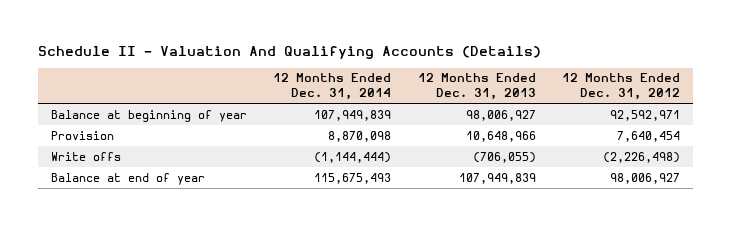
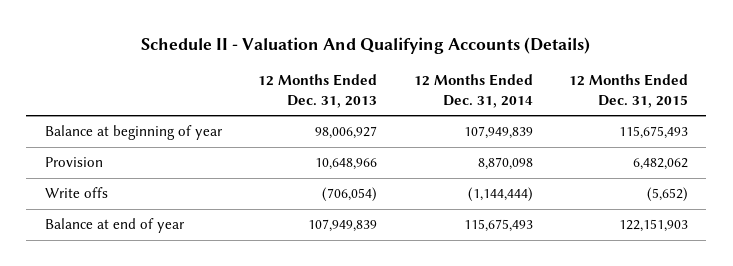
- | 12 Months Ended Dec. 31, 2014 | 12 Months Ended Dec. 31, 2013 | 12 Months Ended Dec. 31, 2012
+ | 12 Months Ended Dec. 31, 2013 | 12 Months Ended Dec. 31, 2014 | 12 Months Ended Dec. 31, 2015
- Write offs | (1,144,444) | (706,055) | (2,226,498)
+ Write offs | (706,054) | (1,144,444) | (5,652)

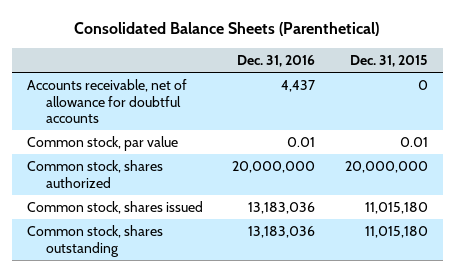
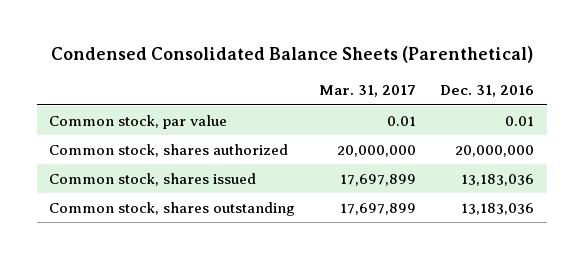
- Consolidated Balance Sheets (Parenthetical)
+ Condensed Consolidated Balance Sheets (Parenthetical)
- | Dec. 31, 2016 | Dec. 31, 2015
+ | Mar. 31, 2017 | Dec. 31, 2016
- Accounts receivable, net of allowance for doubtful accounts | 4,437 | 0

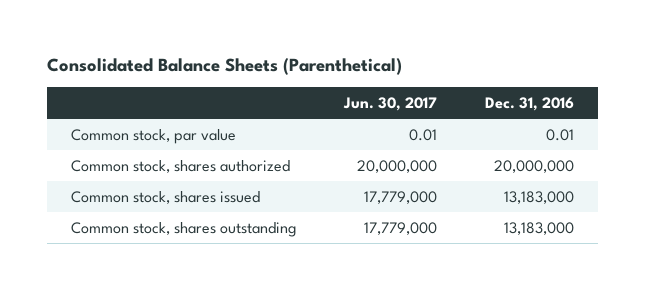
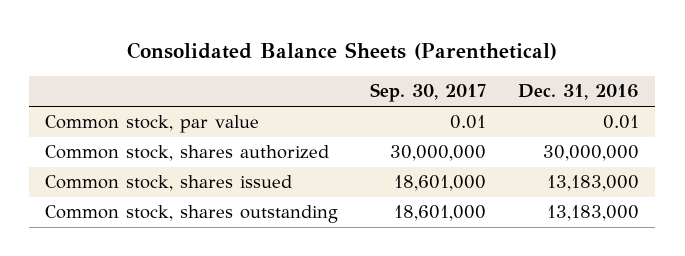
- | Jun. 30, 2017 | Dec. 31, 2016
+ | Sep. 30, 2017 | Dec. 31, 2016
- Common stock, shares authorized | 20,000,000 | 20,000,000
+ Common stock, shares authorized | 30,000,000 | 30,000,000

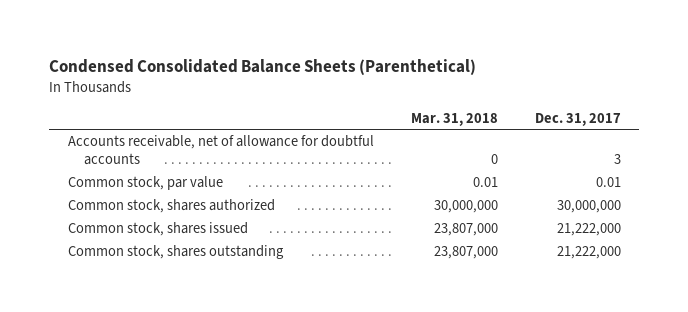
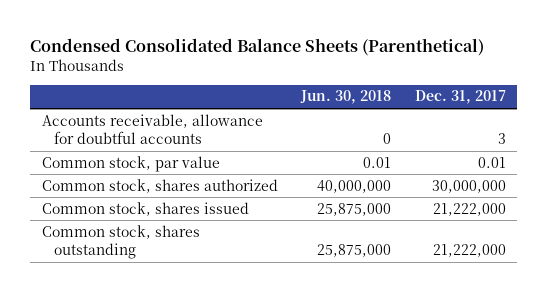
- | Mar. 31, 2018 | Dec. 31, 2017
+ | Jun. 30, 2018 | Dec. 31, 2017
- Accounts receivable, net of allowance for doubtful accounts | 0 | 3
+ Accounts receivable, allowance for doubtful accounts | 0 | 3

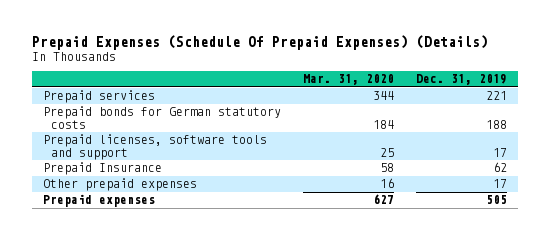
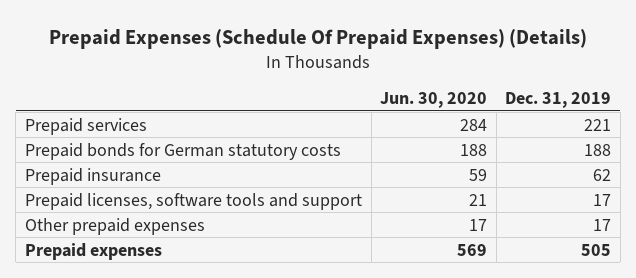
- | Mar. 31, 2020 | Dec. 31, 2019
+ | Jun. 30, 2020 | Dec. 31, 2019
+ Prepaid insurance | 59 | 62
- Prepaid Insurance | 58 | 62

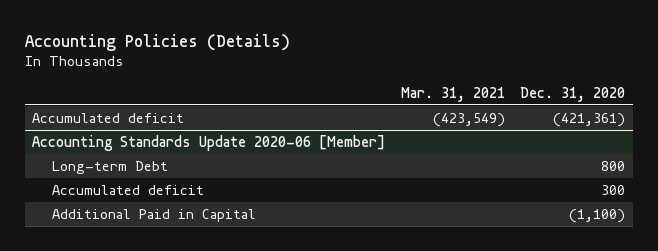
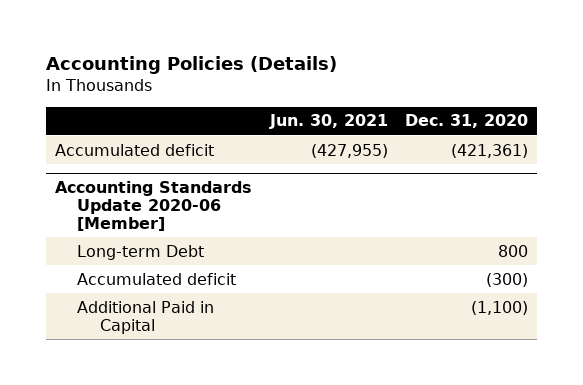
- | Mar. 31, 2021 | Dec. 31, 2020
+ | Jun. 30, 2021 | Dec. 31, 2020
@ Accounting Standards Update 2020-06 [Member]
- Accumulated deficit | | 300
+ Accumulated deficit | | (300)

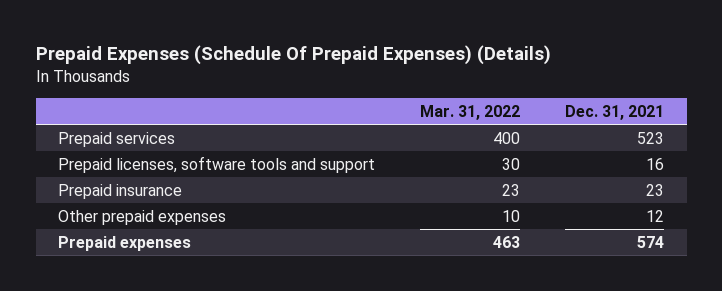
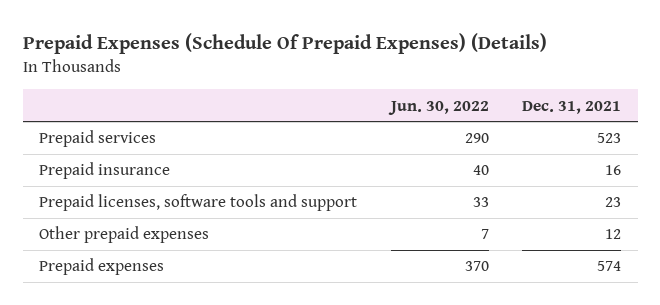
- | Mar. 31, 2022 | Dec. 31, 2021
+ | Jun. 30, 2022 | Dec. 31, 2021
- Prepaid licenses, software tools and support | 30 | 16
- Prepaid insurance | 23 | 23
+ Prepaid insurance | 40 | 16
+ Prepaid licenses, software tools and support | 33 | 23

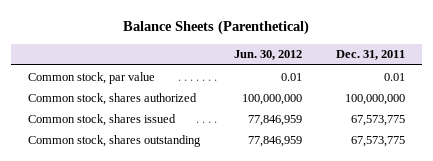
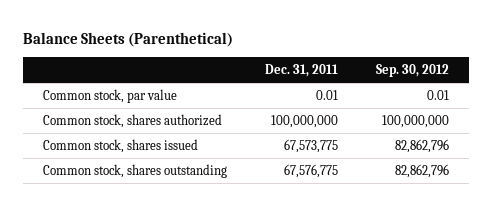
- | Jun. 30, 2012 | Dec. 31, 2011
+ | Dec. 31, 2011 | Sep. 30, 2012
- Common stock, shares outstanding | 77,846,959 | 67,573,775
+ Common stock, shares outstanding | 67,576,775 | 82,862,796

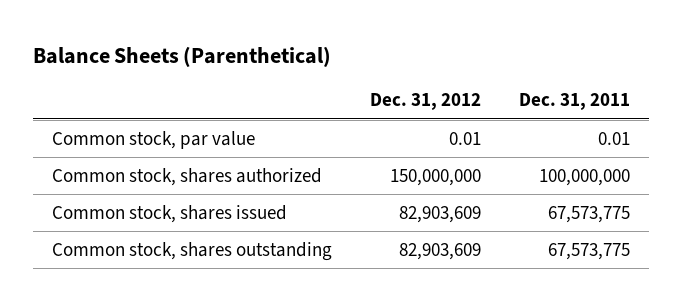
- | Dec. 31, 2011 | Sep. 30, 2012
+ | Dec. 31, 2012 | Dec. 31, 2011
- Common stock, shares outstanding | 67,576,775 | 82,862,796
+ Common stock, shares outstanding | 82,903,609 | 67,573,775

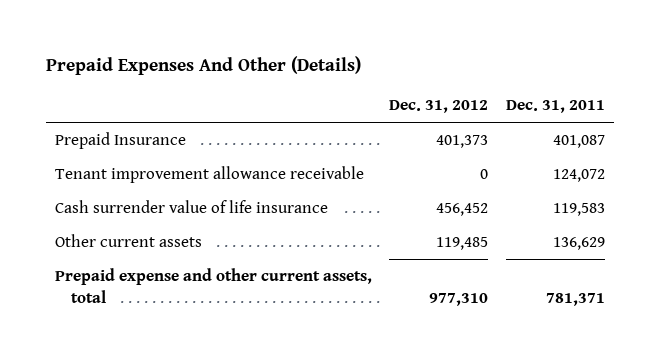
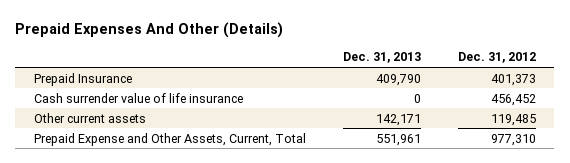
- | Dec. 31, 2012 | Dec. 31, 2011
+ | Dec. 31, 2013 | Dec. 31, 2012
- Tenant improvement allowance receivable | 0 | 124,072
- Prepaid expense and other current assets, total | 977,310 | 781,371
+ Prepaid Expense and Other Assets, Current, Total | 551,961 | 977,310

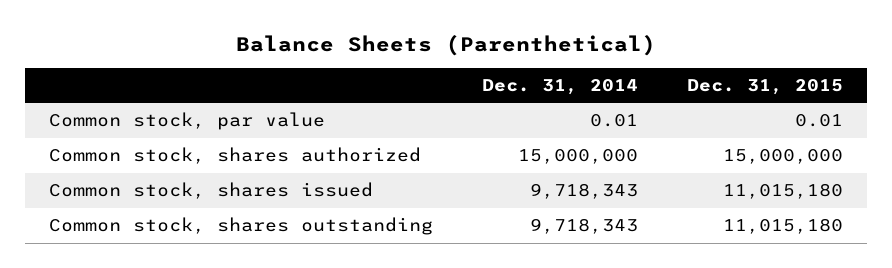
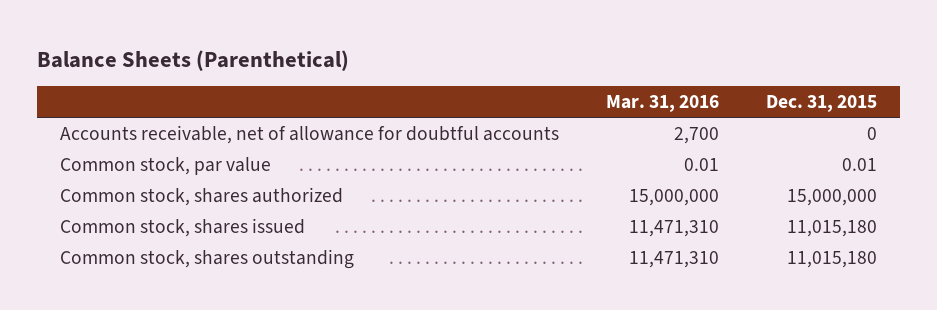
- | Dec. 31, 2014 | Dec. 31, 2015
+ | Mar. 31, 2016 | Dec. 31, 2015
+ Accounts receivable, net of allowance for doubtful accounts | 2,700 | 0

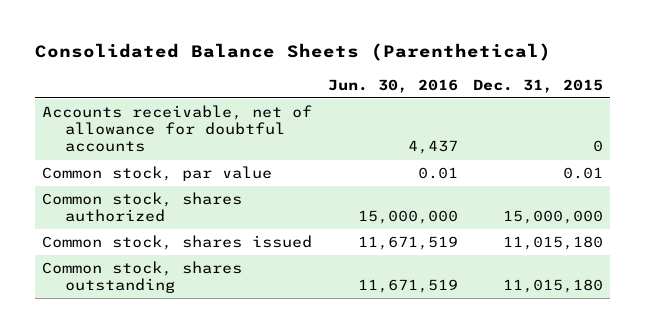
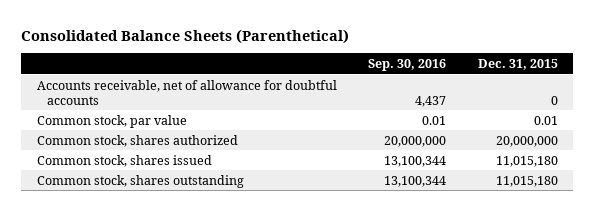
- | Jun. 30, 2016 | Dec. 31, 2015
+ | Sep. 30, 2016 | Dec. 31, 2015
- Common stock, shares authorized | 15,000,000 | 15,000,000
+ Common stock, shares authorized | 20,000,000 | 20,000,000

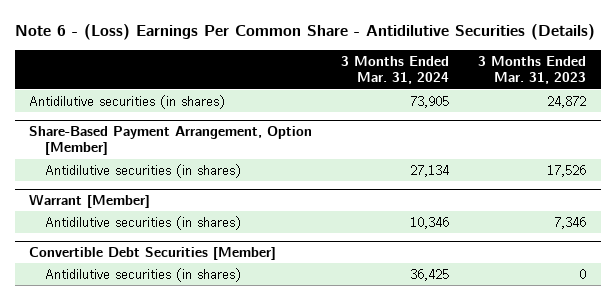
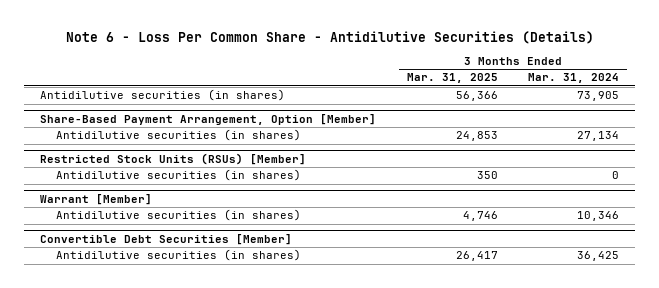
- Note 6 - (Loss) Earnings Per Common Share - Antidilutive Securities (Details)
+ Note 6 - Loss Per Common Share - Antidilutive Securities (Details)
- | 3 Months Ended Mar. 31, 2024 | 3 Months Ended Mar. 31, 2023
+ | 3 Months Ended Mar. 31, 2025 | 3 Months Ended Mar. 31, 2024
+ Restricted Stock Units (RSUs) [Member]
+ Antidilutive securities (in shares) | 350 | 0

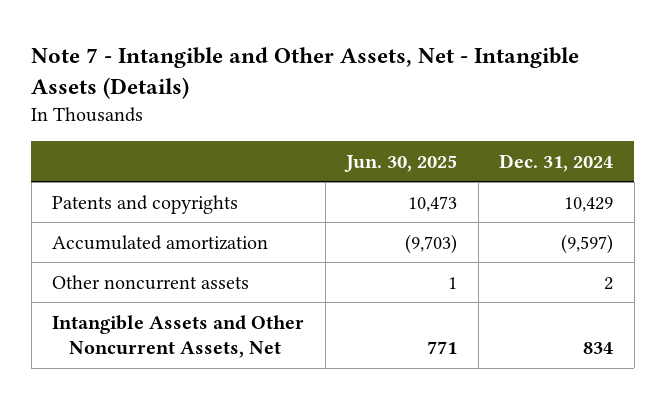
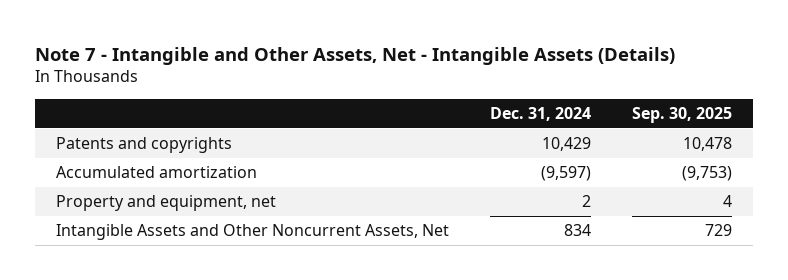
- | Jun. 30, 2025 | Dec. 31, 2024
+ | Dec. 31, 2024 | Sep. 30, 2025
- Other noncurrent assets | 1 | 2
+ Property and equipment, net | 2 | 4

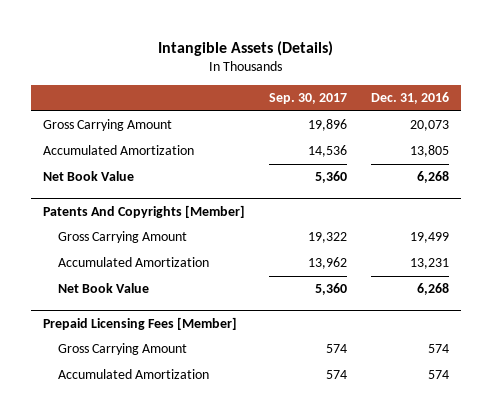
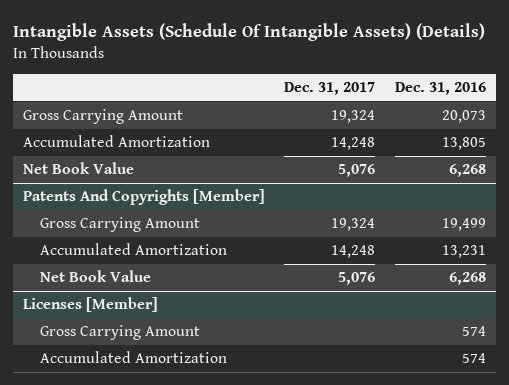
- Intangible Assets (Details)
+ Intangible Assets (Schedule Of Intangible Assets) (Details)
- | Sep. 30, 2017 | Dec. 31, 2016
+ | Dec. 31, 2017 | Dec. 31, 2016
- Prepaid Licensing Fees [Member]
+ Licenses [Member]

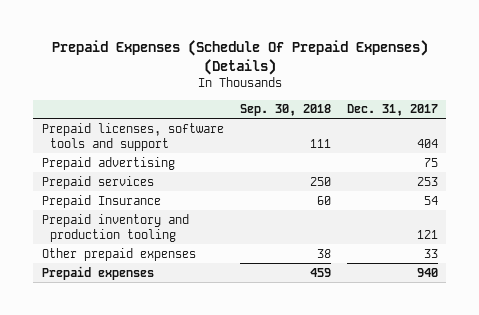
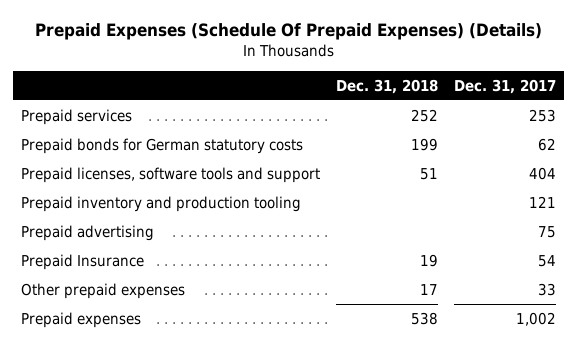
- | Sep. 30, 2018 | Dec. 31, 2017
+ | Dec. 31, 2018 | Dec. 31, 2017
moved up: Prepaid services | 252 | 253
+ Prepaid bonds for German statutory costs | 199 | 62
moved up: Prepaid inventory and production tooling | | 121
- Prepaid expenses | 459 | 940
+ Prepaid expenses | 538 | 1,002

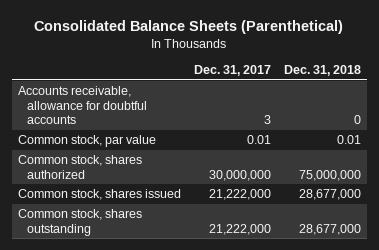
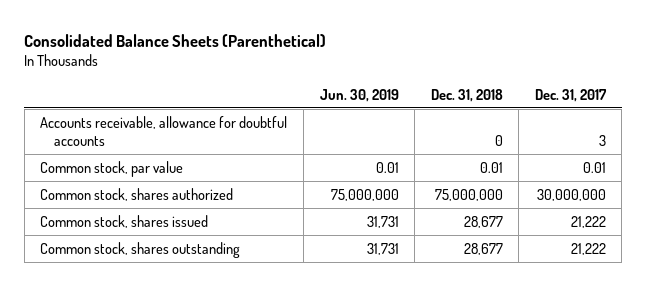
- | Dec. 31, 2017 | Dec. 31, 2018
+ | Jun. 30, 2019 | Dec. 31, 2018 | Dec. 31, 2017
- Common stock, shares issued | 21,222,000 | 28,677,000
- Common stock, shares outstanding | 21,222,000 | 28,677,000
+ Common stock, shares issued | 31,731 | 28,677 | 21,222
+ Common stock, shares outstanding | 31,731 | 28,677 | 21,222

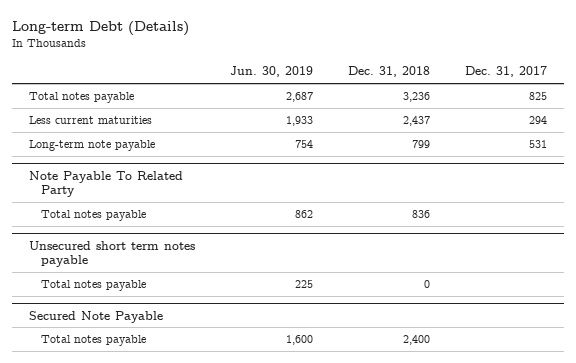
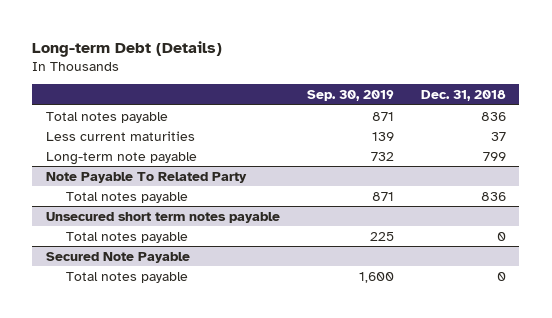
- | Jun. 30, 2019 | Dec. 31, 2018 | Dec. 31, 2017
+ | Sep. 30, 2019 | Dec. 31, 2018
- Total notes payable | 2,687 | 3,236 | 825
- Less current maturities | 1,933 | 2,437 | 294
+ Total notes payable | 871 | 836
+ Less current maturities | 139 | 37
@ Secured Note Payable
- Total notes payable | 1,600 | 2,400 |
+ Total notes payable | 1,600 | 0

